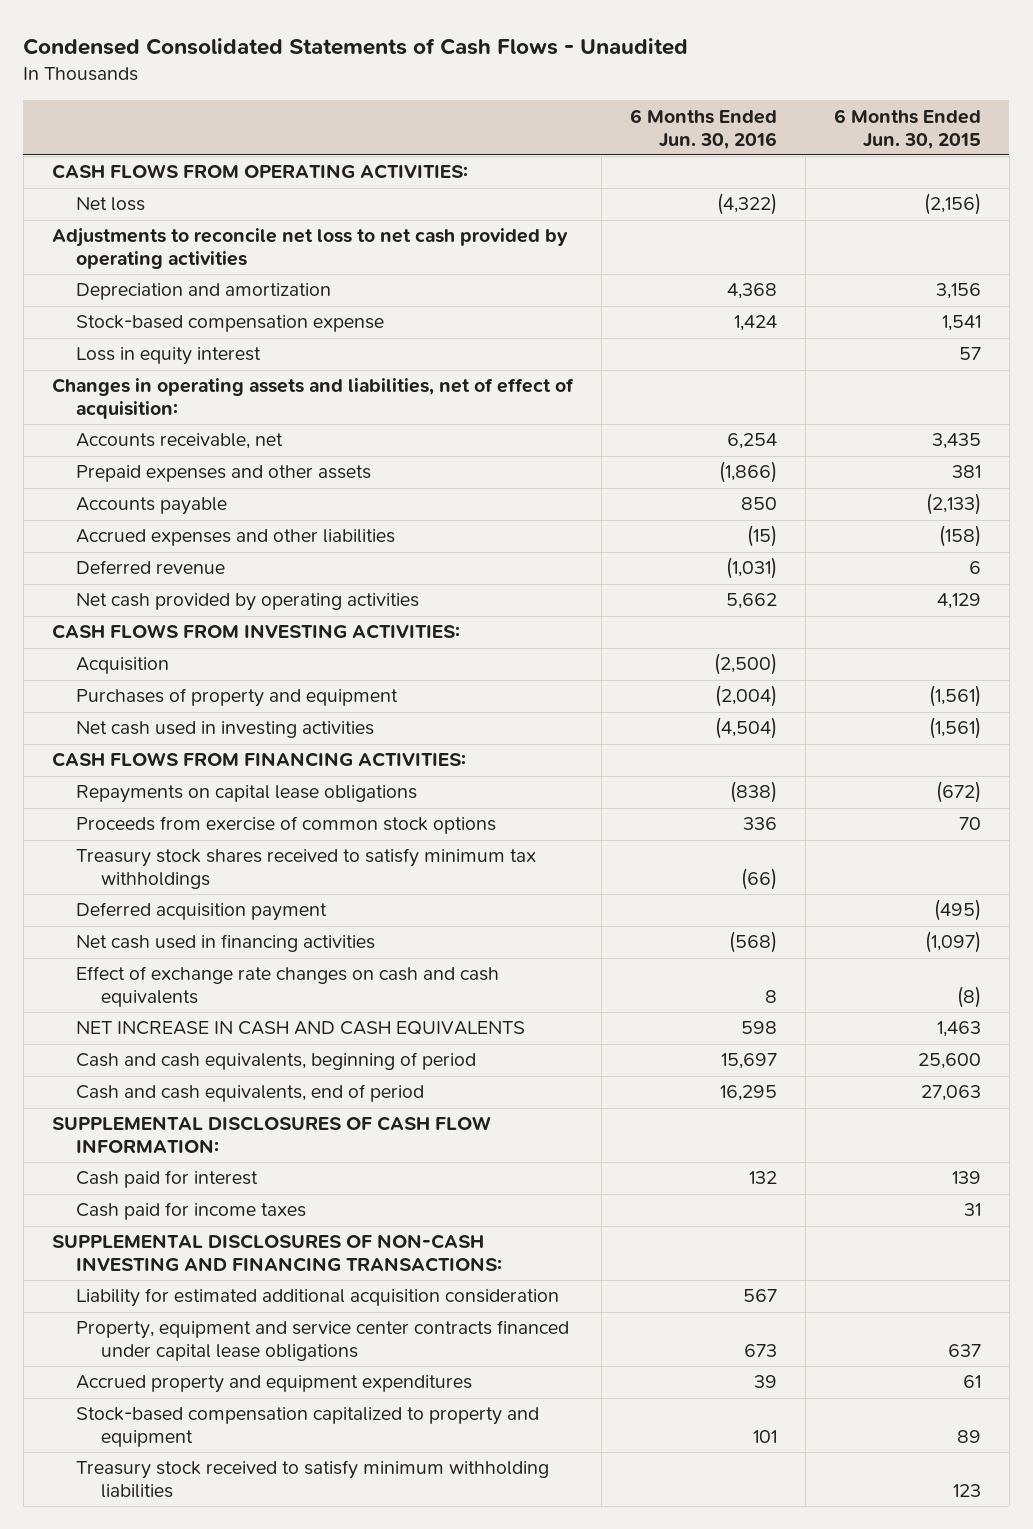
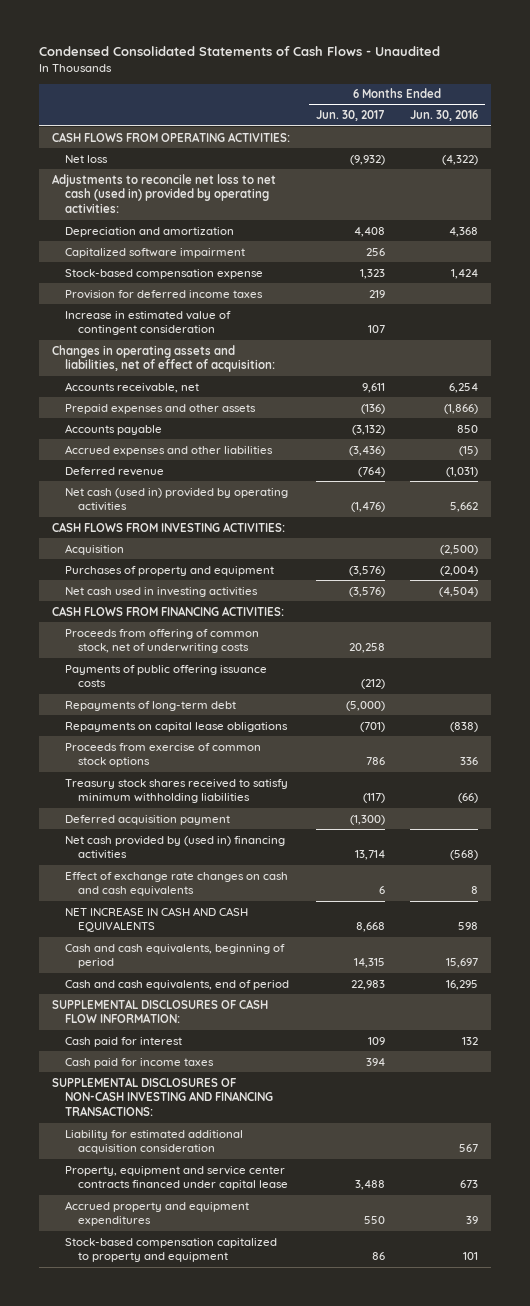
- | 6 Months Ended Jun. 30, 2016 | 6 Months Ended Jun. 30, 2015
+ | 6 Months Ended Jun. 30, 2017 | 6 Months Ended Jun. 30, 2016
- Adjustments to reconcile net loss to net cash provided by operating activities
+ Adjustments to reconcile net loss to net cash (used in) provided by operating activities:
+ Capitalized software impairment | 256 |
- Loss in equity interest | | 57
+ Provision for deferred income taxes | 219 |
+ Increase in estimated value of contingent consideration | 107 |
- Net cash provided by operating activities | 5,662 | 4,129
+ Net cash (used in) provided by operating activities | (1,476) | 5,662
+ Proceeds from offering of common stock, net of underwriting costs | 20,258 |
+ Payments of public offering issuance costs | (212) |
+ Repayments of long-term debt | (5,000) |
- Treasury stock shares received to satisfy minimum tax withholdings | (66) |
+ Treasury stock shares received to satisfy minimum withholding liabilities | (117) | (66)
- Net cash used in financing activities | (568) | (1,097)
+ Net cash provided by (used in) financing activities | 13,714 | (568)
- Property, equipment and service center contracts financed under capital lease obligations | 673 | 637
+ Property, equipment and service center contracts financed under capital lease | 3,488 | 673
- Treasury stock received to satisfy minimum withholding liabilities | | 123

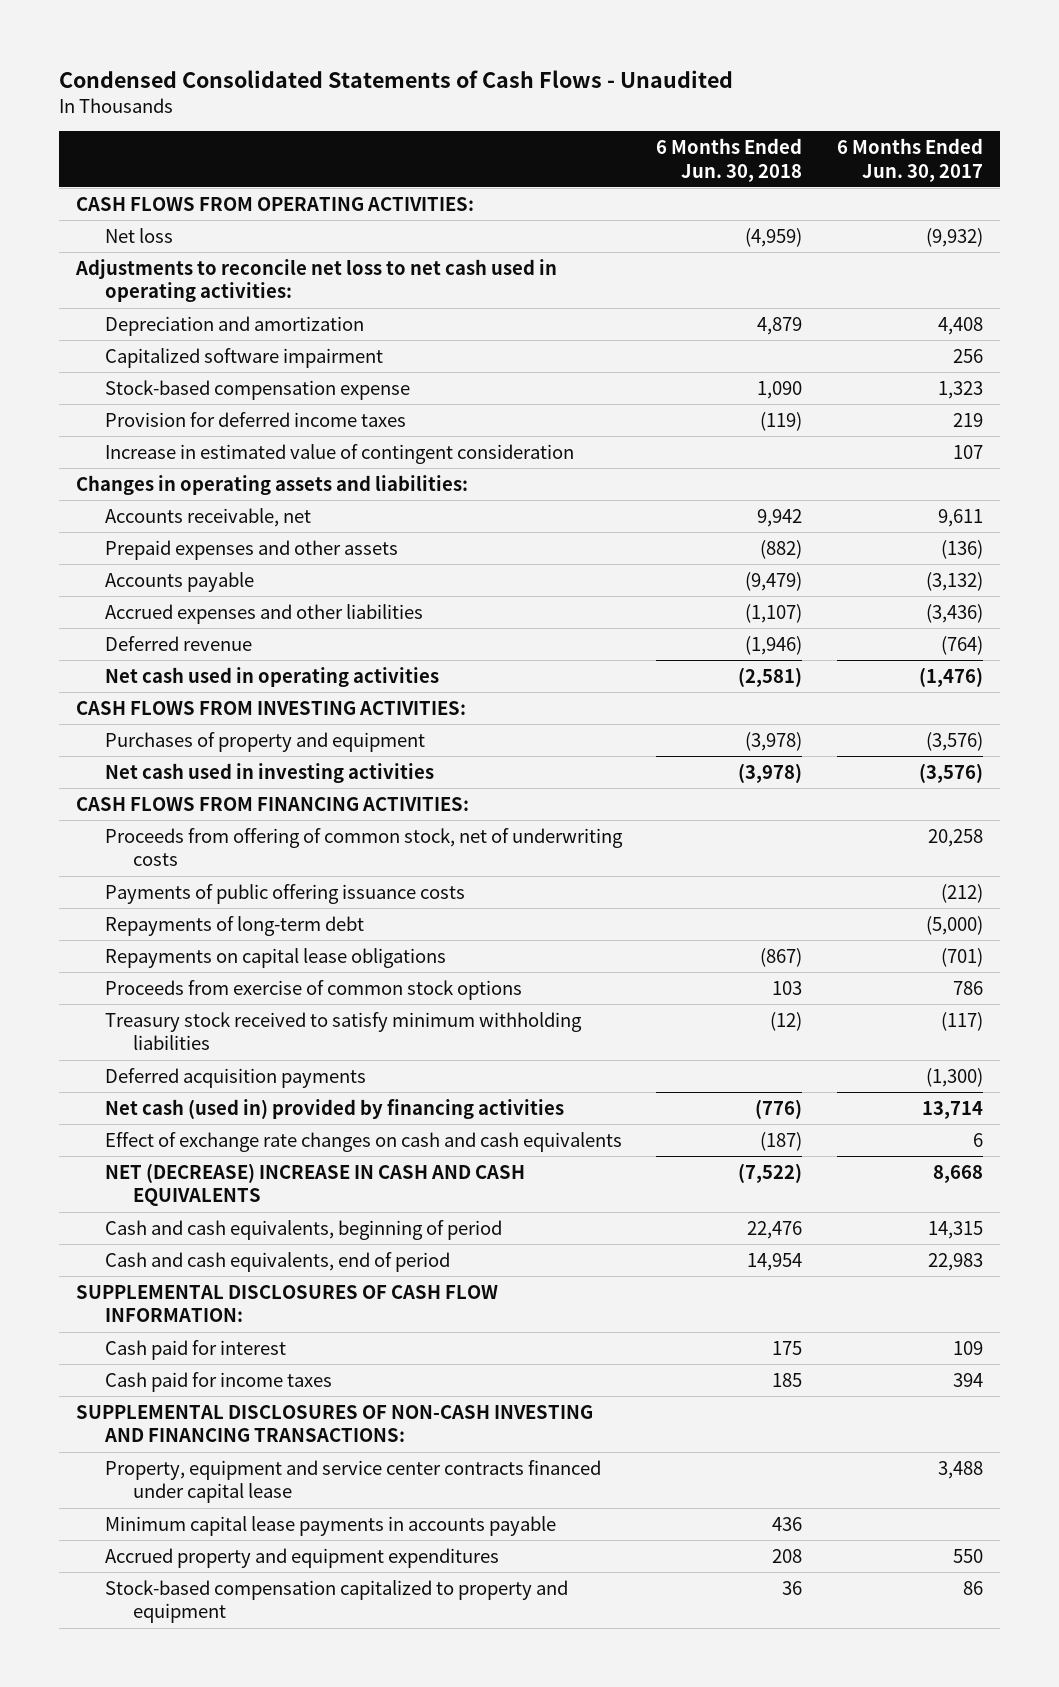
- | 6 Months Ended Jun. 30, 2017 | 6 Months Ended Jun. 30, 2016
+ | 6 Months Ended Jun. 30, 2018 | 6 Months Ended Jun. 30, 2017
- Adjustments to reconcile net loss to net cash (used in) provided by operating activities:
+ Adjustments to reconcile net loss to net cash used in operating activities:
- Changes in operating assets and liabilities, net of effect of acquisition:
+ Changes in operating assets and liabilities:
- Net cash (used in) provided by operating activities | (1,476) | 5,662
+ Net cash used in operating activities | (2,581) | (1,476)
- Acquisition | | (2,500)
- Treasury stock shares received to satisfy minimum withholding liabilities | (117) | (66)
- Deferred acquisition payment | (1,300) |
- Net cash provided by (used in) financing activities | 13,714 | (568)
+ Treasury stock received to satisfy minimum withholding liabilities | (12) | (117)
+ Deferred acquisition payments | | (1,300)
+ Net cash (used in) provided by financing activities | (776) | 13,714
- NET INCREASE IN CASH AND CASH EQUIVALENTS | 8,668 | 598
+ NET (DECREASE) INCREASE IN CASH AND CASH EQUIVALENTS | (7,522) | 8,668
- Liability for estimated additional acquisition consideration | | 567
+ Minimum capital lease payments in accounts payable | 436 |

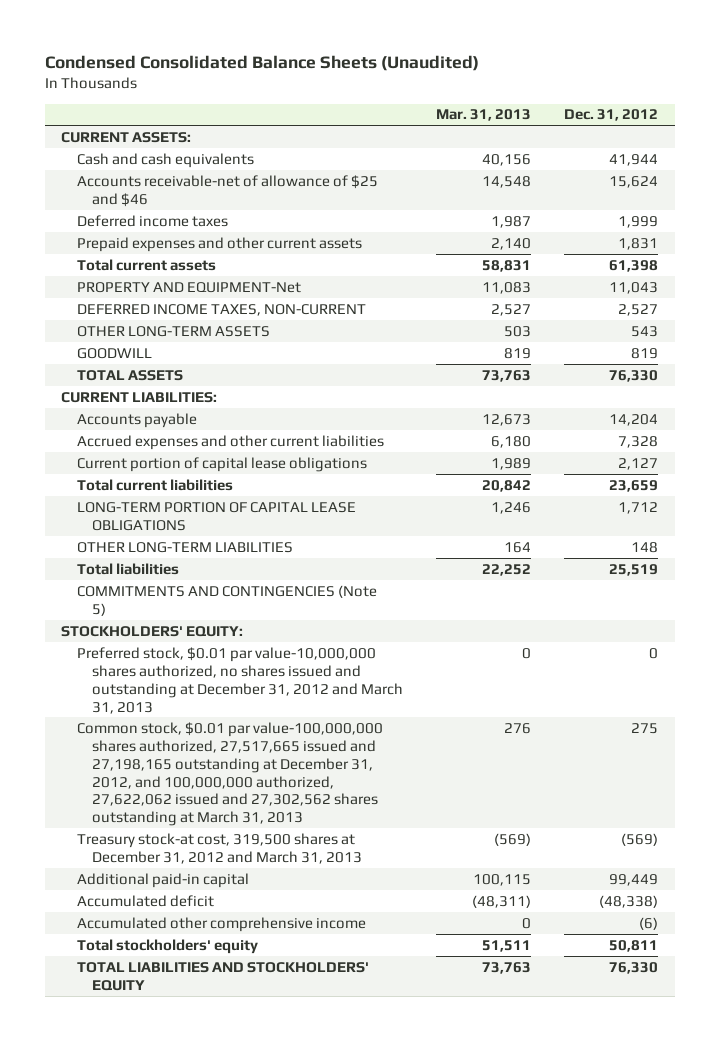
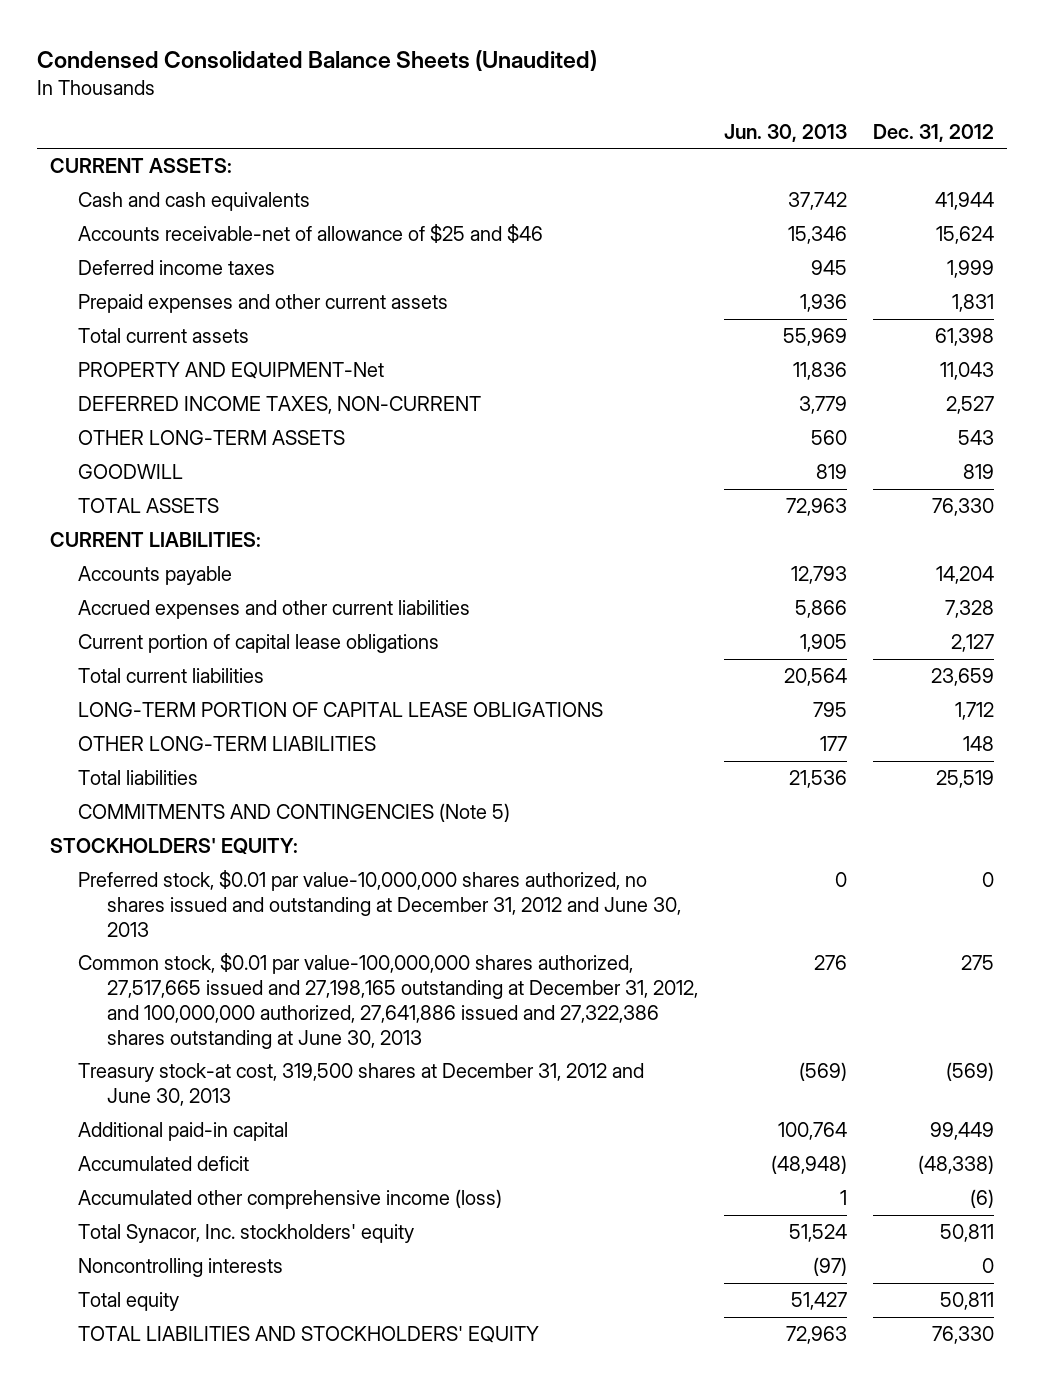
- | Mar. 31, 2013 | Dec. 31, 2012
+ | Jun. 30, 2013 | Dec. 31, 2012
- Preferred stock, $0.01 par value-10,000,000 shares authorized, no shares issued and outstanding at December 31, 2012 and March 31, 2013 | 0 | 0
- Common stock, $0.01 par value-100,000,000 shares authorized, 27,517,665 issued and 27,198,165 outstanding at December 31, 2012, and 100,000,000 authorized, 27,622,062 issued and 27,302,562 shares outstanding at March 31, 2013 | 276 | 275
- Treasury stock-at cost, 319,500 shares at December 31, 2012 and March 31, 2013 | (569) | (569)
+ Preferred stock, $0.01 par value-10,000,000 shares authorized, no shares issued and outstanding at December 31, 2012 and June 30, 2013 | 0 | 0
+ Common stock, $0.01 par value-100,000,000 shares authorized, 27,517,665 issued and 27,198,165 outstanding at December 31, 2012, and 100,000,000 authorized, 27,641,886 issued and 27,322,386 shares outstanding at June 30, 2013 | 276 | 275
+ Treasury stock-at cost, 319,500 shares at December 31, 2012 and June 30, 2013 | (569) | (569)
- Accumulated other comprehensive income | 0 | (6)
- Total stockholders' equity | 51,511 | 50,811
+ Accumulated other comprehensive income (loss) | 1 | (6)
+ Total Synacor, Inc. stockholders' equity | 51,524 | 50,811
+ Noncontrolling interests | (97) | 0
+ Total equity | 51,427 | 50,811

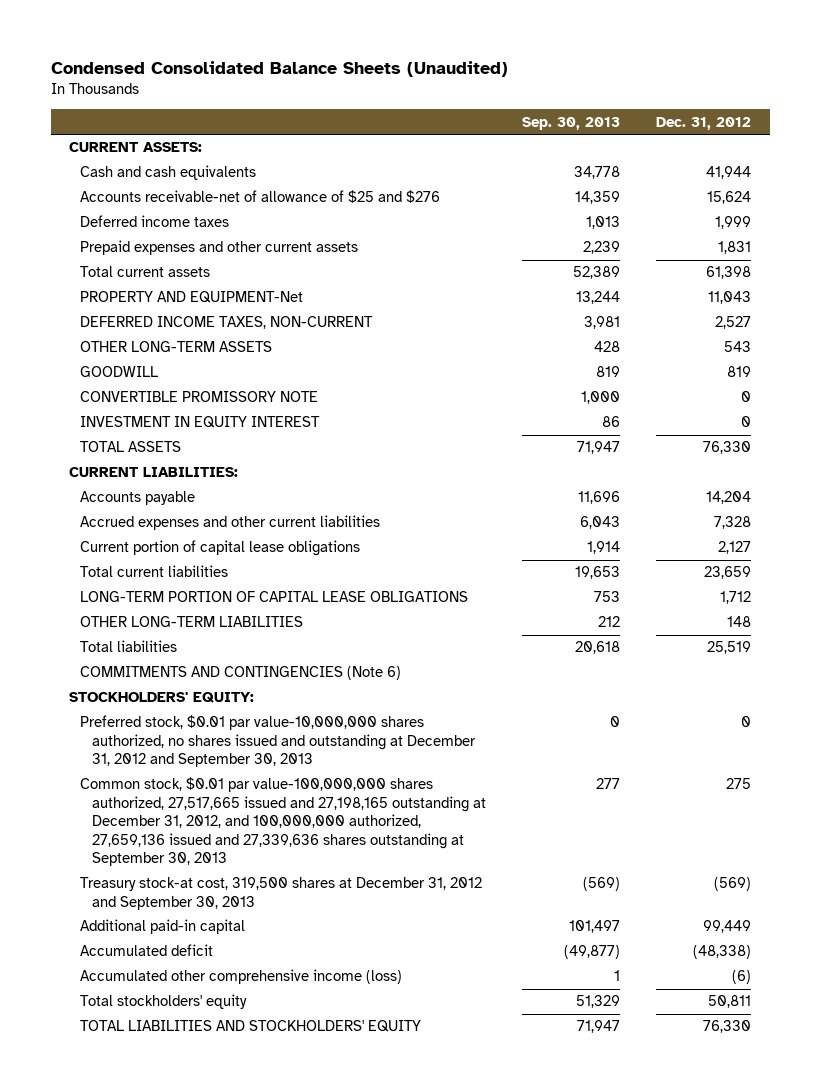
- | Jun. 30, 2013 | Dec. 31, 2012
+ | Sep. 30, 2013 | Dec. 31, 2012
- Accounts receivable-net of allowance of $25 and $46 | 15,346 | 15,624
+ Accounts receivable-net of allowance of $25 and $276 | 14,359 | 15,624
+ CONVERTIBLE PROMISSORY NOTE | 1,000 | 0
+ INVESTMENT IN EQUITY INTEREST | 86 | 0
- COMMITMENTS AND CONTINGENCIES (Note 5)
+ COMMITMENTS AND CONTINGENCIES (Note 6)
- Preferred stock, $0.01 par value-10,000,000 shares authorized, no shares issued and outstanding at December 31, 2012 and June 30, 2013 | 0 | 0
- Common stock, $0.01 par value-100,000,000 shares authorized, 27,517,665 issued and 27,198,165 outstanding at December 31, 2012, and 100,000,000 authorized, 27,641,886 issued and 27,322,386 shares outstanding at June 30, 2013 | 276 | 275
- Treasury stock-at cost, 319,500 shares at December 31, 2012 and June 30, 2013 | (569) | (569)
+ Preferred stock, $0.01 par value-10,000,000 shares authorized, no shares issued and outstanding at December 31, 2012 and September 30, 2013 | 0 | 0
+ Common stock, $0.01 par value-100,000,000 shares authorized, 27,517,665 issued and 27,198,165 outstanding at December 31, 2012, and 100,000,000 authorized, 27,659,136 issued and 27,339,636 shares outstanding at September 30, 2013 | 277 | 275
+ Treasury stock-at cost, 319,500 shares at December 31, 2012 and September 30, 2013 | (569) | (569)
- Total Synacor, Inc. stockholders' equity | 51,524 | 50,811
- Noncontrolling interests | (97) | 0
- Total equity | 51,427 | 50,811
+ Total stockholders' equity | 51,329 | 50,811

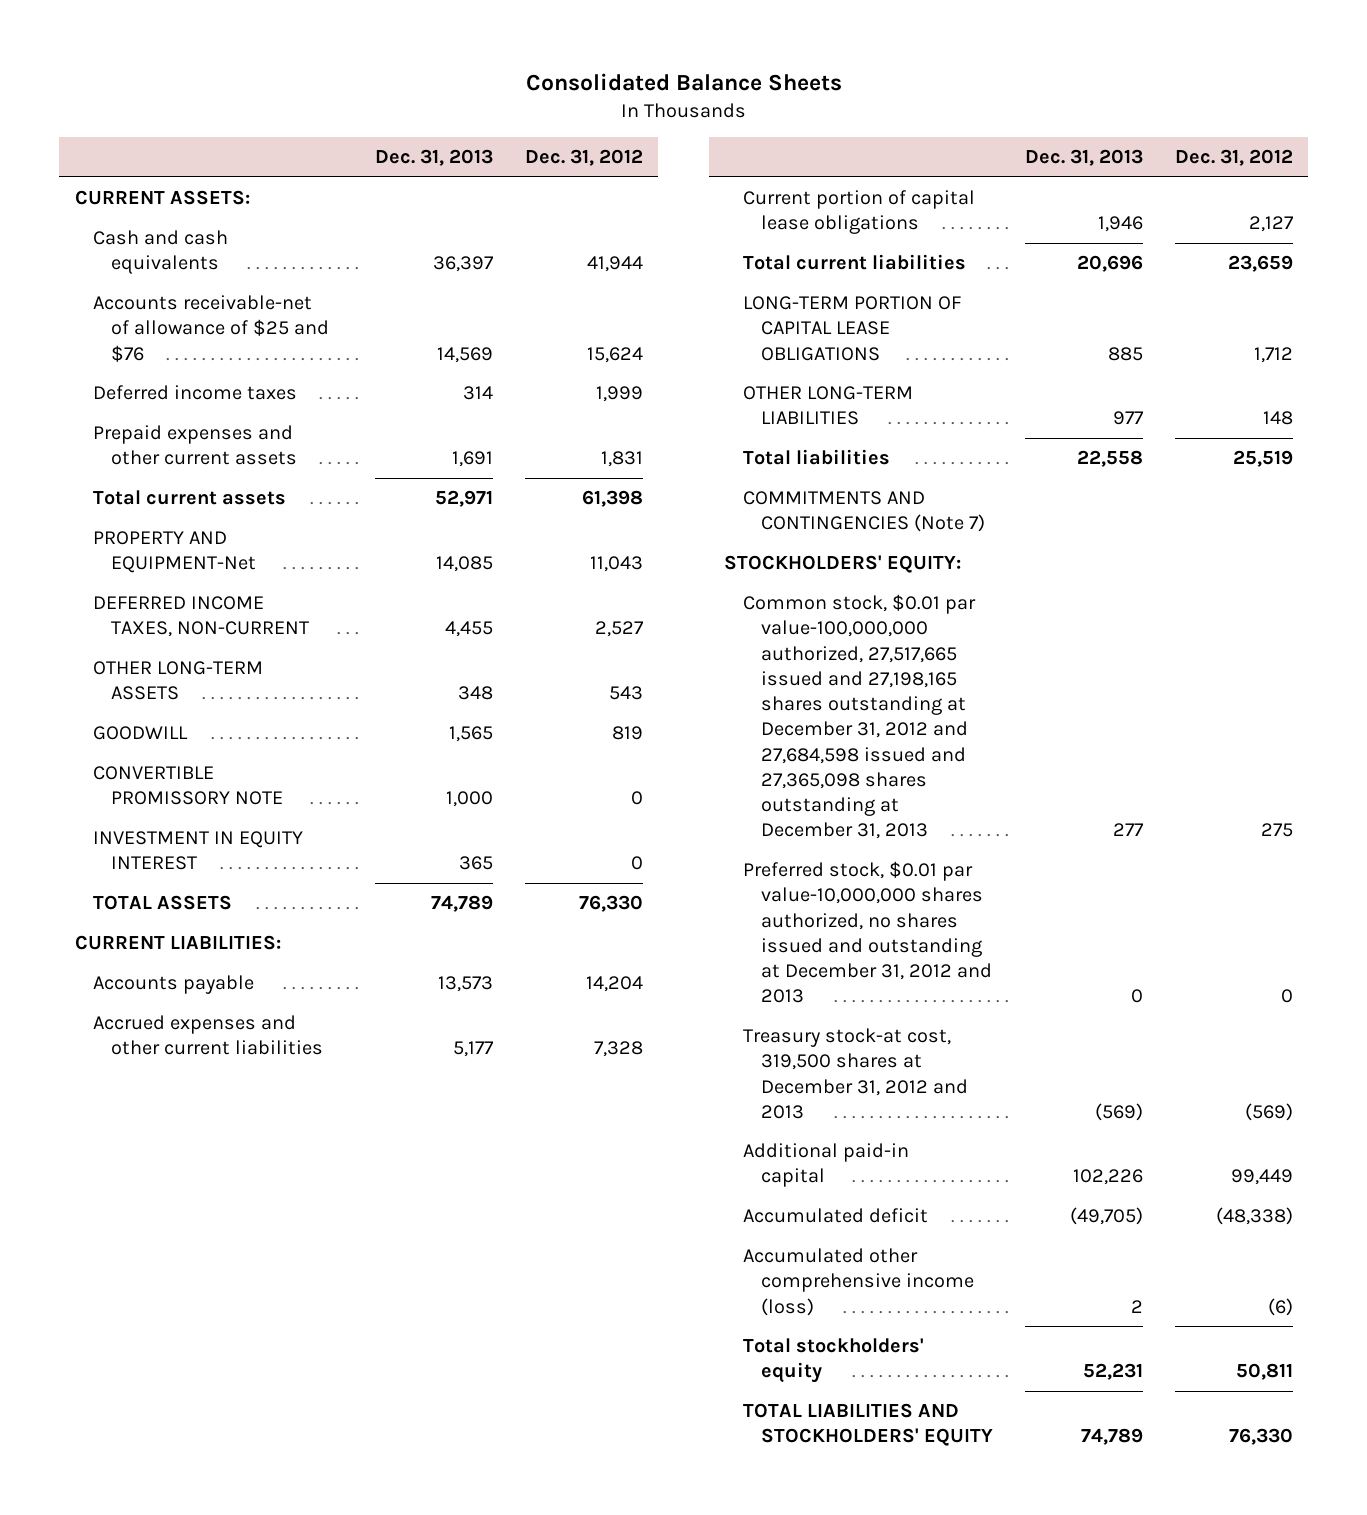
- Condensed Consolidated Balance Sheets (Unaudited)
+ Consolidated Balance Sheets
- | Sep. 30, 2013 | Dec. 31, 2012
+ | Dec. 31, 2013 | Dec. 31, 2012
- Accounts receivable-net of allowance of $25 and $276 | 14,359 | 15,624
+ Accounts receivable-net of allowance of $25 and $76 | 14,569 | 15,624
- COMMITMENTS AND CONTINGENCIES (Note 6)
+ COMMITMENTS AND CONTINGENCIES (Note 7)
- Preferred stock, $0.01 par value-10,000,000 shares authorized, no shares issued and outstanding at December 31, 2012 and September 30, 2013 | 0 | 0
- Common stock, $0.01 par value-100,000,000 shares authorized, 27,517,665 issued and 27,198,165 outstanding at December 31, 2012, and 100,000,000 authorized, 27,659,136 issued and 27,339,636 shares outstanding at September 30, 2013 | 277 | 275
- Treasury stock-at cost, 319,500 shares at December 31, 2012 and September 30, 2013 | (569) | (569)
+ Common stock, $0.01 par value-100,000,000 authorized, 27,517,665 issued and 27,198,165 shares outstanding at December 31, 2012 and 27,684,598 issued and 27,365,098 shares outstanding at December 31, 2013 | 277 | 275
+ Preferred stock, $0.01 par value-10,000,000 shares authorized, no shares issued and outstanding at December 31, 2012 and 2013 | 0 | 0
+ Treasury stock-at cost, 319,500 shares at December 31, 2012 and 2013 | (569) | (569)

